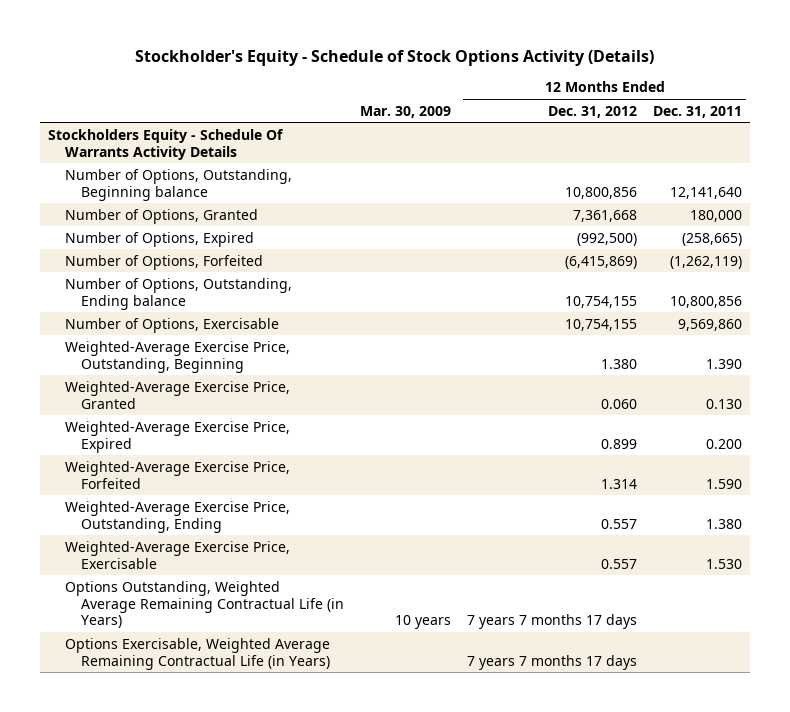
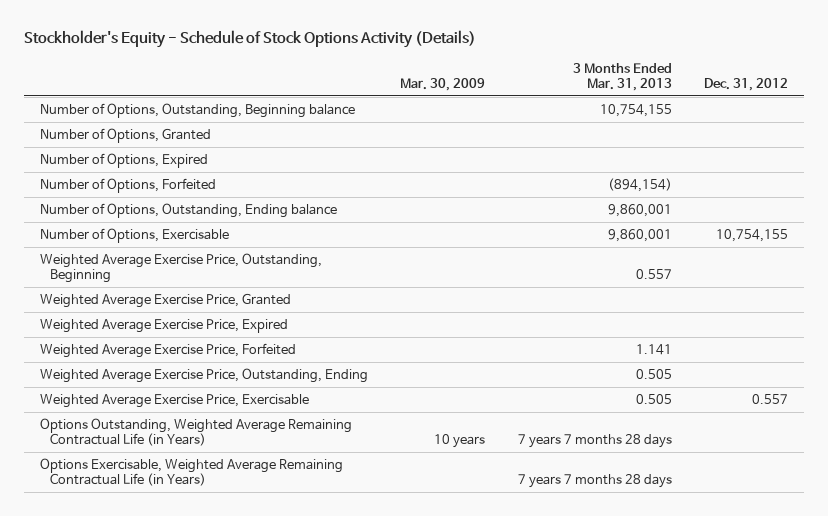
- | Mar. 30, 2009 | 12 Months Ended Dec. 31, 2012 | 12 Months Ended Dec. 31, 2011
+ | Mar. 30, 2009 | 3 Months Ended Mar. 31, 2013 | Dec. 31, 2012
- Stockholders Equity - Schedule Of Warrants Activity Details
- Weighted-Average Exercise Price, Outstanding, Beginning | | 1.380 | 1.390
- Weighted-Average Exercise Price, Granted | | 0.060 | 0.130
- Weighted-Average Exercise Price, Expired | | 0.899 | 0.200
- Weighted-Average Exercise Price, Forfeited | | 1.314 | 1.590
- Weighted-Average Exercise Price, Outstanding, Ending | | 0.557 | 1.380
- Weighted-Average Exercise Price, Exercisable | | 0.557 | 1.530
+ Weighted Average Exercise Price, Outstanding, Beginning | | 0.557 |
+ Weighted Average Exercise Price, Granted
+ Weighted Average Exercise Price, Expired
+ Weighted Average Exercise Price, Forfeited | | 1.141 |
+ Weighted Average Exercise Price, Outstanding, Ending | | 0.505 |
+ Weighted Average Exercise Price, Exercisable | | 0.505 | 0.557

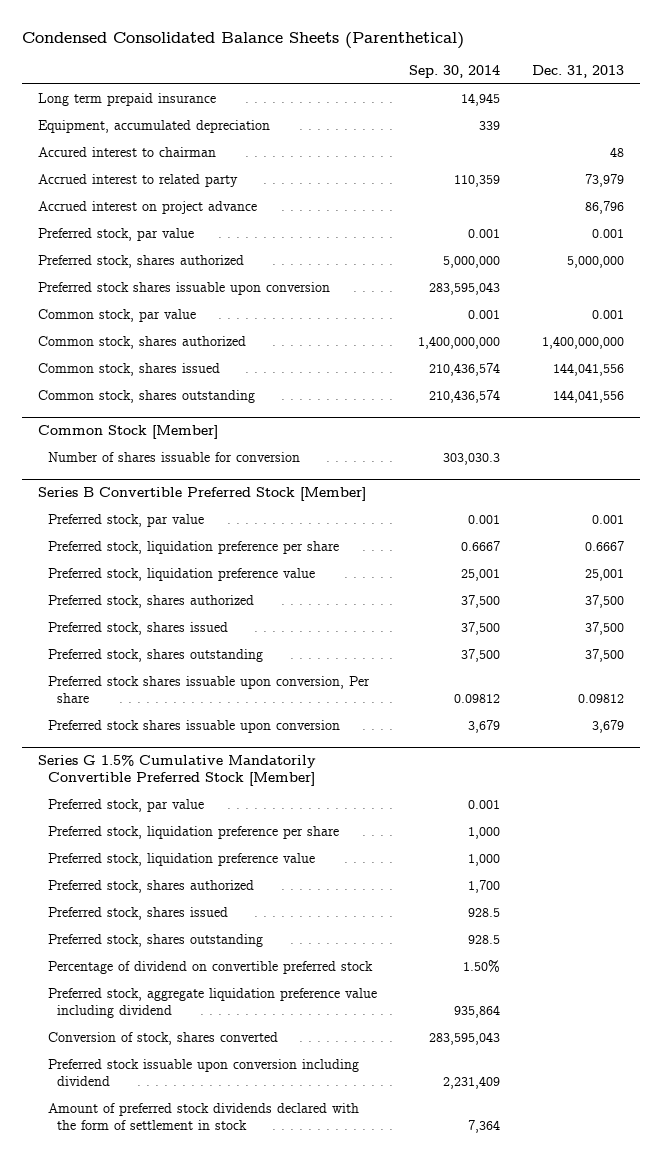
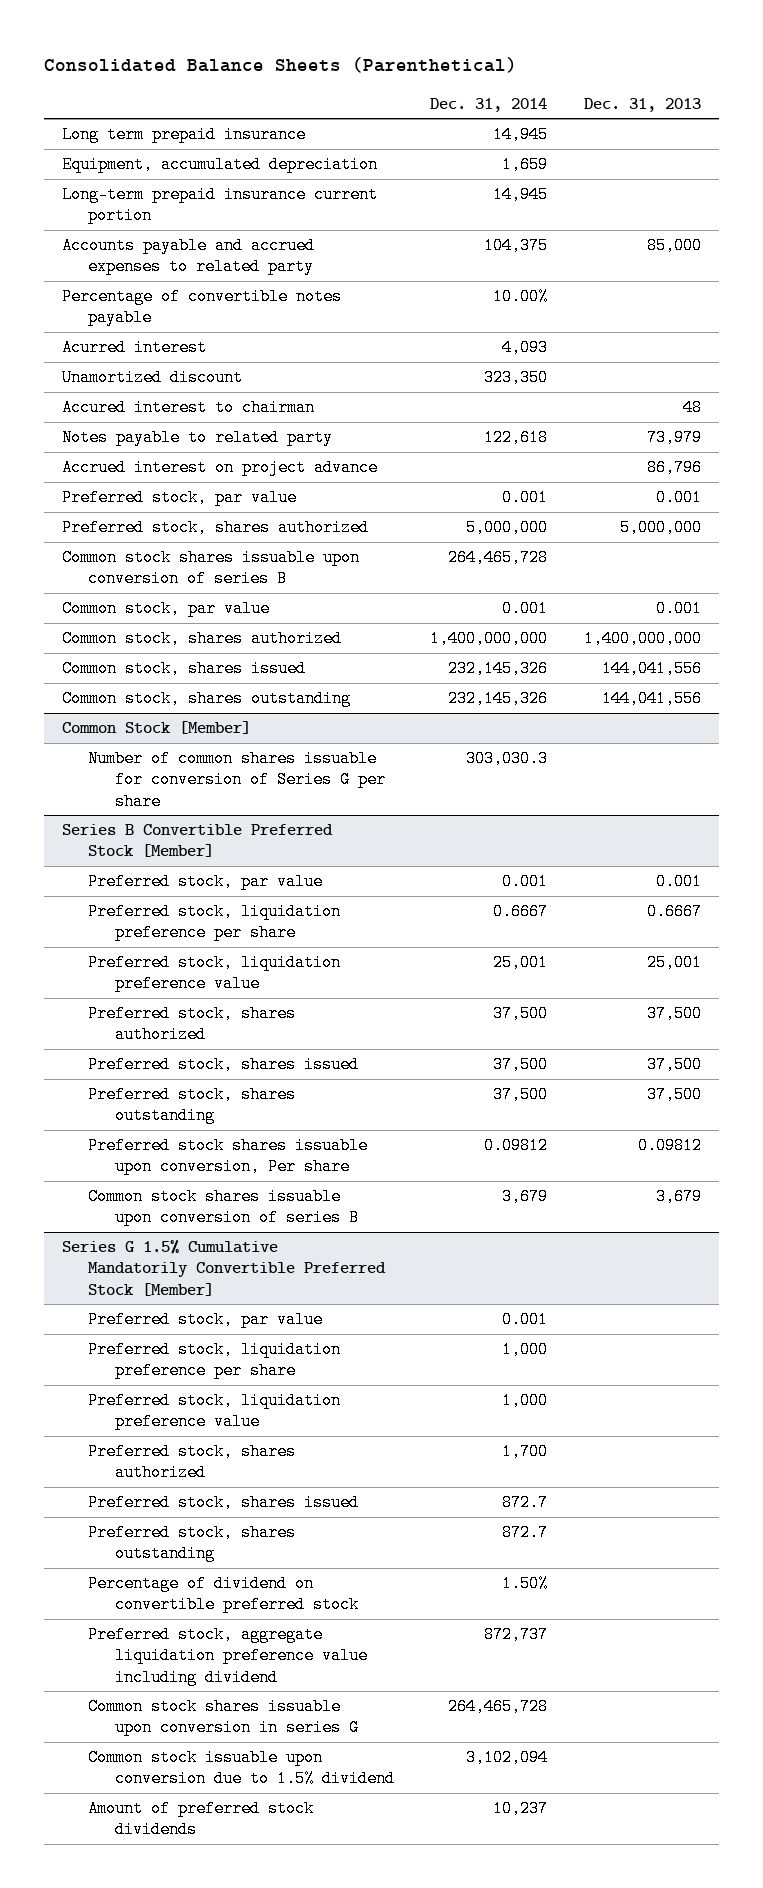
- Condensed Consolidated Balance Sheets (Parenthetical)
+ Consolidated Balance Sheets (Parenthetical)
- | Sep. 30, 2014 | Dec. 31, 2013
+ | Dec. 31, 2014 | Dec. 31, 2013
+ Long-term prepaid insurance current portion | 14,945 |
+ Accounts payable and accrued expenses to related party | 104,375 | 85,000
+ Percentage of convertible notes payable | 10.00% |
+ Acurred interest | 4,093 |
+ Unamortized discount | 323,350 |
- Accrued interest to related party | 110,359 | 73,979
+ Notes payable to related party | 122,618 | 73,979
- Preferred stock shares issuable upon conversion | 283,595,043 |
+ Common stock shares issuable upon conversion of series B | 264,465,728 |
@ Common Stock [Member]
- Number of shares issuable for conversion | 303,030.3 |
+ Number of common shares issuable for conversion of Series G per share | 303,030.3 |
@ Series B Convertible Preferred Stock [Member]
- Preferred stock shares issuable upon conversion | 3,679 | 3,679
+ Common stock shares issuable upon conversion of series B | 3,679 | 3,679
@ Series G 1.5% Cumulative Mandatorily Convertible Preferred Stock [Member]
- Conversion of stock, shares converted | 283,595,043 |
- Preferred stock issuable upon conversion including dividend | 2,231,409 |
- Amount of preferred stock dividends declared with the form of settlement in stock | 7,364 |
+ Common stock shares issuable upon conversion in series G | 264,465,728 |
+ Common stock issuable upon conversion due to 1.5% dividend | 3,102,094 |
+ Amount of preferred stock dividends | 10,237 |

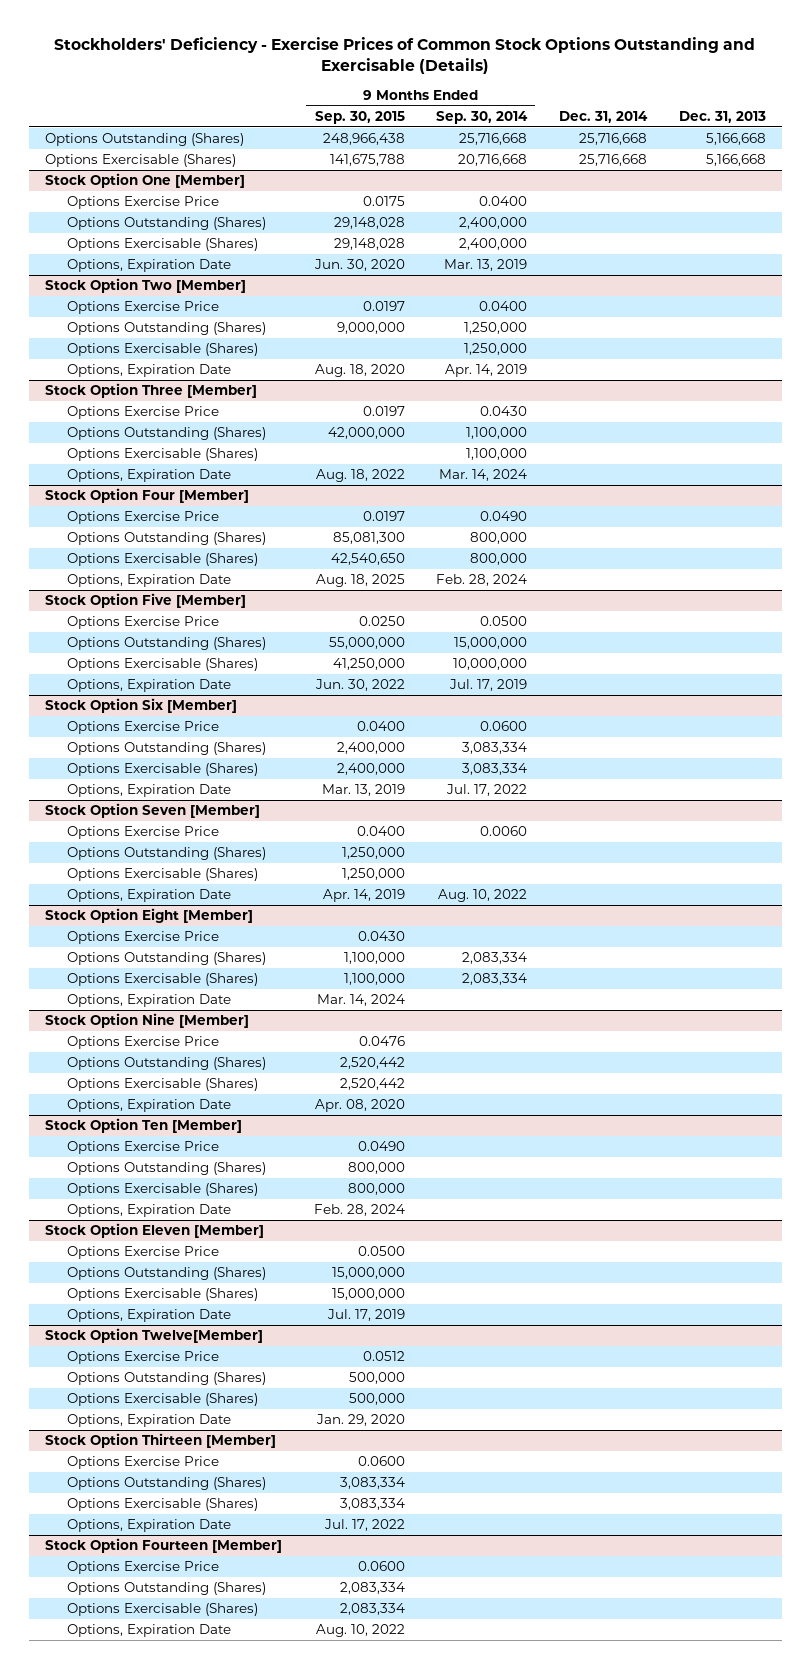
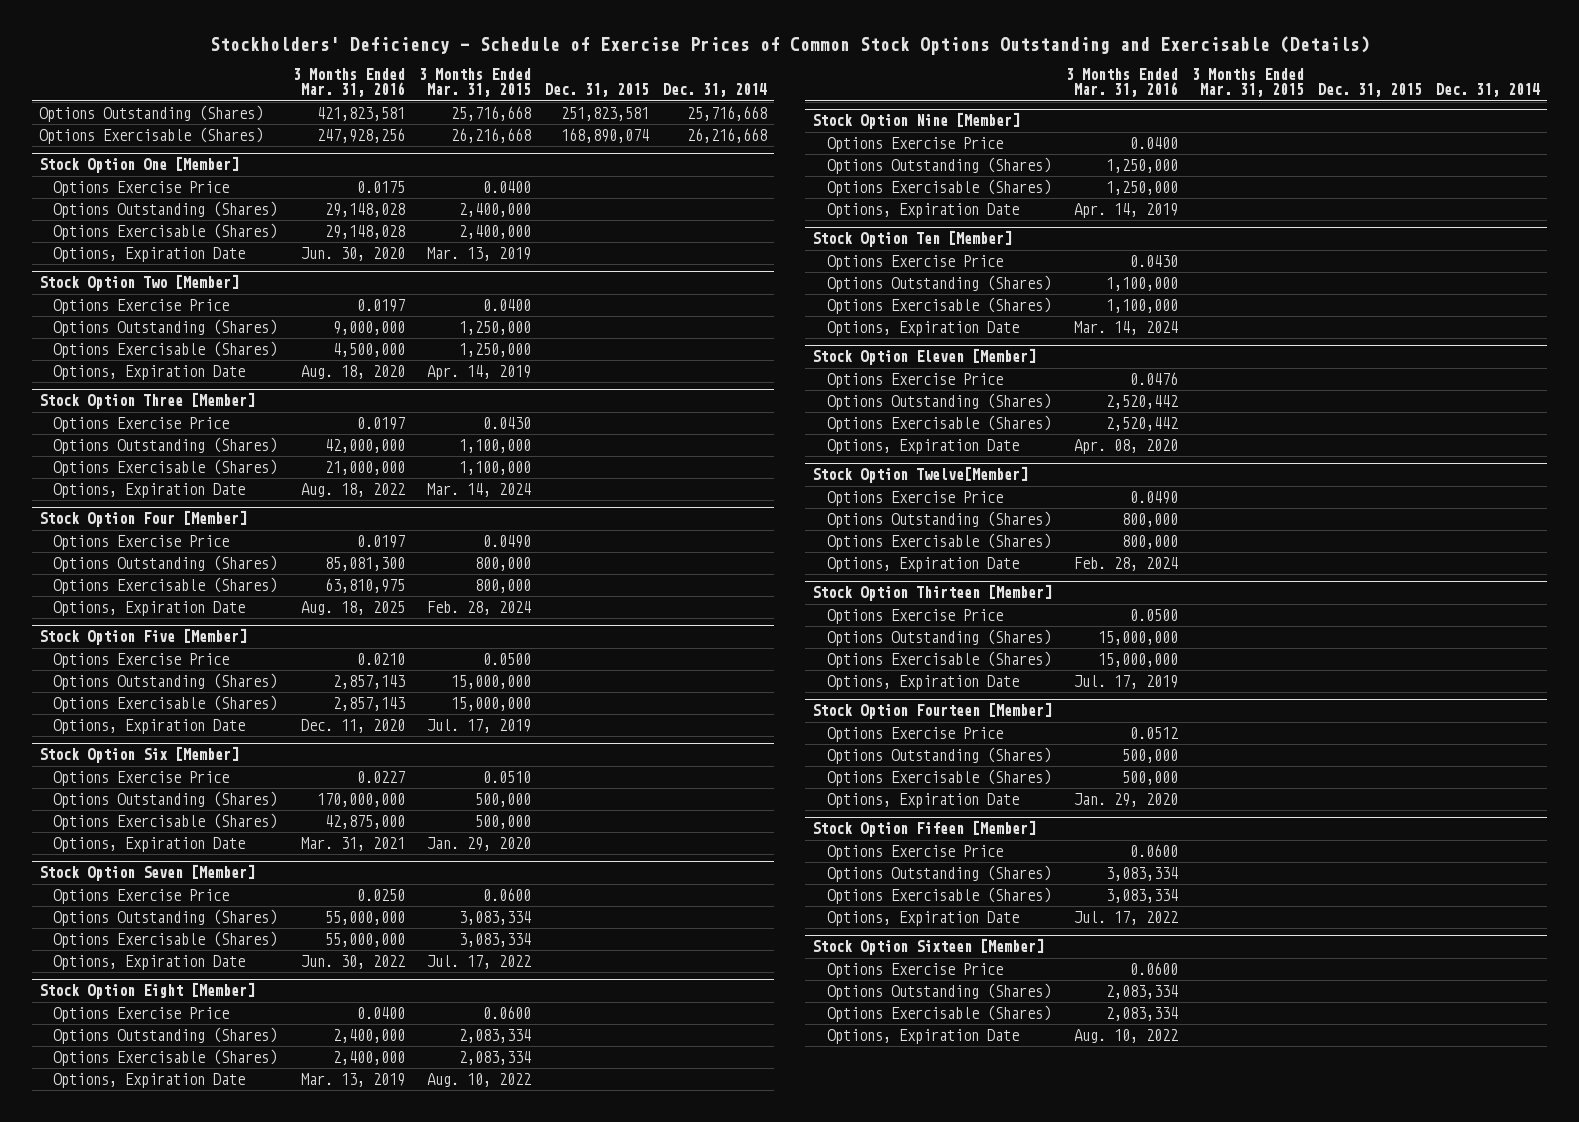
- Stockholders' Deficiency - Exercise Prices of Common Stock Options Outstanding and Exercisable (Details)
+ Stockholders' Deficiency - Schedule of Exercise Prices of Common Stock Options Outstanding and Exercisable (Details)
- | 9 Months Ended Sep. 30, 2015 | 9 Months Ended Sep. 30, 2014 | Dec. 31, 2014 | Dec. 31, 2013
+ | 3 Months Ended Mar. 31, 2016 | 3 Months Ended Mar. 31, 2015 | Dec. 31, 2015 | Dec. 31, 2014
- Options Exercisable (Shares) | 141,675,788 | 20,716,668 | 25,716,668 | 5,166,668
+ Options Exercisable (Shares) | 247,928,256 | 26,216,668 | 168,890,074 | 26,216,668
+ Stock Option Fifeen [Member]
+ Options Exercise Price | 0.0600 | | |
+ Options Outstanding (Shares) | 3,083,334 | | |
+ Options Exercisable (Shares) | 3,083,334 | | |
+ Options, Expiration Date | Jul. 17, 2022 | | |
+ Stock Option Sixteen [Member]
+ Options Exercise Price | 0.0600 | | |
+ Options Outstanding (Shares) | 2,083,334 | | |
+ Options Exercisable (Shares) | 2,083,334 | | |
+ Options, Expiration Date | Aug. 10, 2022 | | |

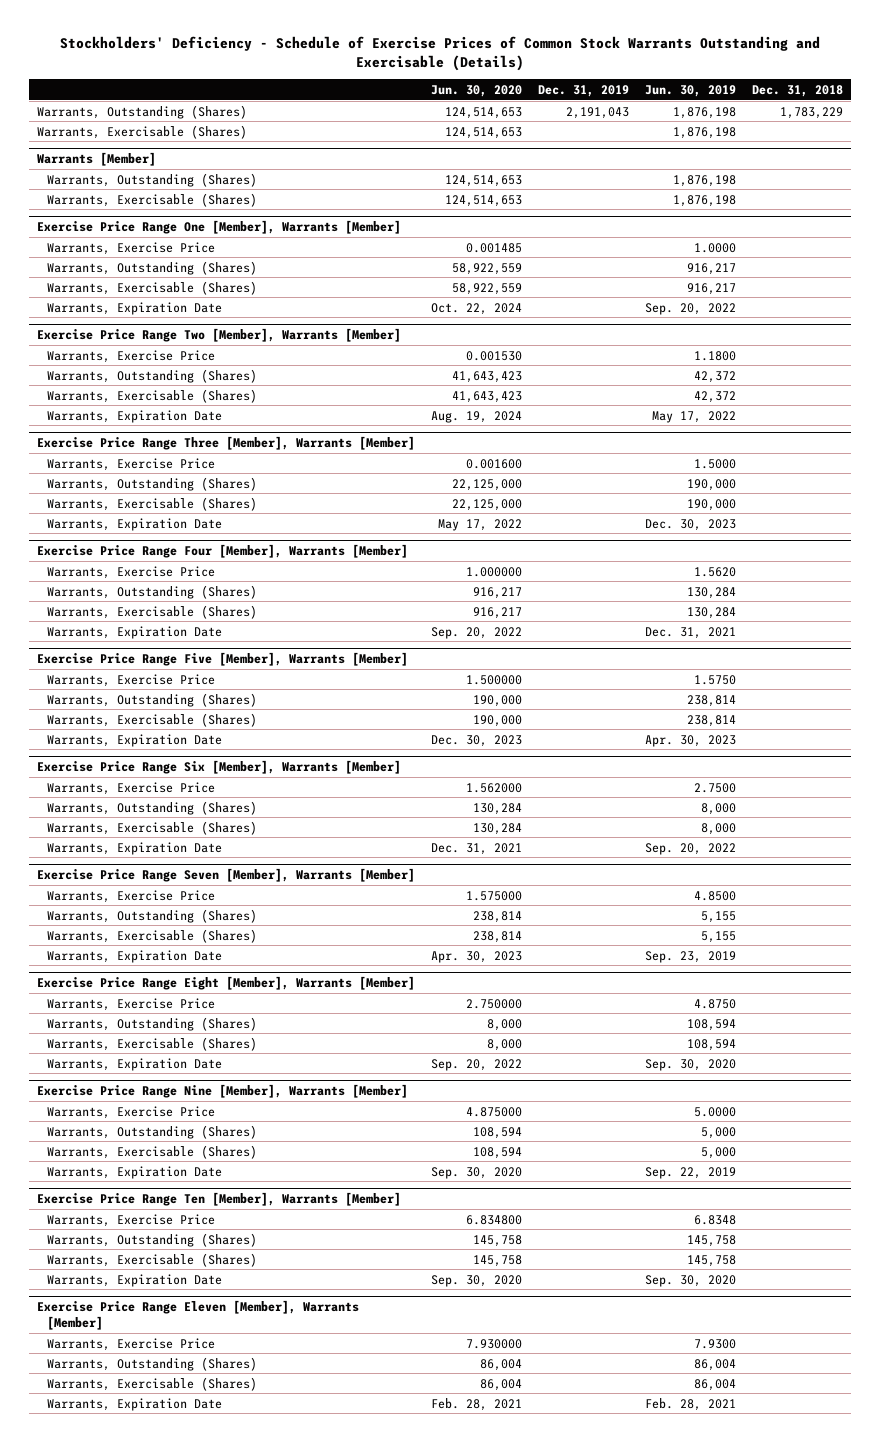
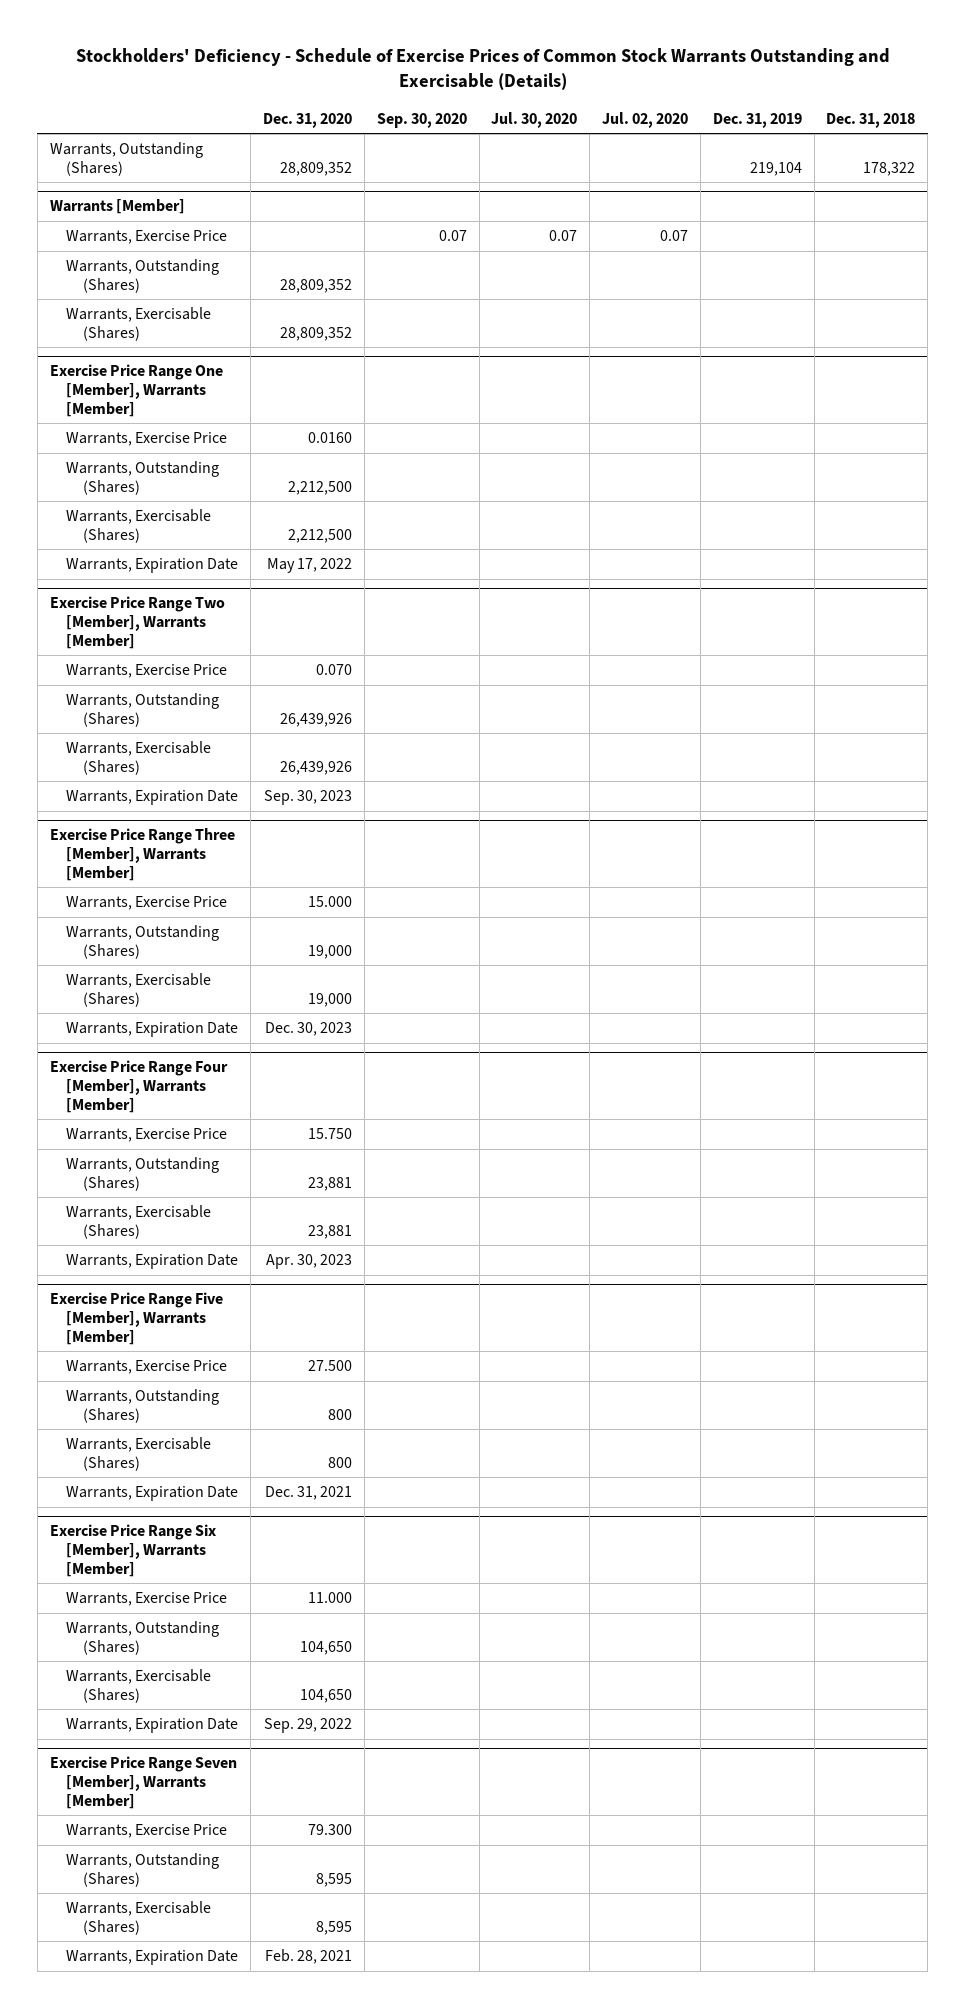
- | Jun. 30, 2020 | Dec. 31, 2019 | Jun. 30, 2019 | Dec. 31, 2018
+ | Dec. 31, 2020 | Sep. 30, 2020 | Jul. 30, 2020 | Jul. 02, 2020 | Dec. 31, 2019 | Dec. 31, 2018
- Warrants, Outstanding (Shares) | 124,514,653 | 2,191,043 | 1,876,198 | 1,783,229
- Warrants, Exercisable (Shares) | 124,514,653 | | 1,876,198 |
+ Warrants, Outstanding (Shares) | 28,809,352 | | | | 219,104 | 178,322
@ Warrants [Member]
+ Warrants, Exercise Price | | 0.07 | 0.07 | 0.07 | |
- Exercise Price Range Eight [Member], Warrants [Member]
- Warrants, Exercise Price | 2.750000 | | 4.8750 |
- Warrants, Outstanding (Shares) | 8,000 | | 108,594 |
- Warrants, Exercisable (Shares) | 8,000 | | 108,594 |
- Warrants, Expiration Date | Sep. 20, 2022 | | Sep. 30, 2020 |
- Exercise Price Range Nine [Member], Warrants [Member]
- Warrants, Exercise Price | 4.875000 | | 5.0000 |
- Warrants, Outstanding (Shares) | 108,594 | | 5,000 |
- Warrants, Exercisable (Shares) | 108,594 | | 5,000 |
- Warrants, Expiration Date | Sep. 30, 2020 | | Sep. 22, 2019 |
- Exercise Price Range Ten [Member], Warrants [Member]
- Warrants, Exercise Price | 6.834800 | | 6.8348 |
- Warrants, Outstanding (Shares) | 145,758 | | 145,758 |
- Warrants, Exercisable (Shares) | 145,758 | | 145,758 |
- Warrants, Expiration Date | Sep. 30, 2020 | | Sep. 30, 2020 |
- Exercise Price Range Eleven [Member], Warrants [Member]
- Warrants, Exercise Price | 7.930000 | | 7.9300 |
- Warrants, Outstanding (Shares) | 86,004 | | 86,004 |
- Warrants, Exercisable (Shares) | 86,004 | | 86,004 |
- Warrants, Expiration Date | Feb. 28, 2021 | | Feb. 28, 2021 |

